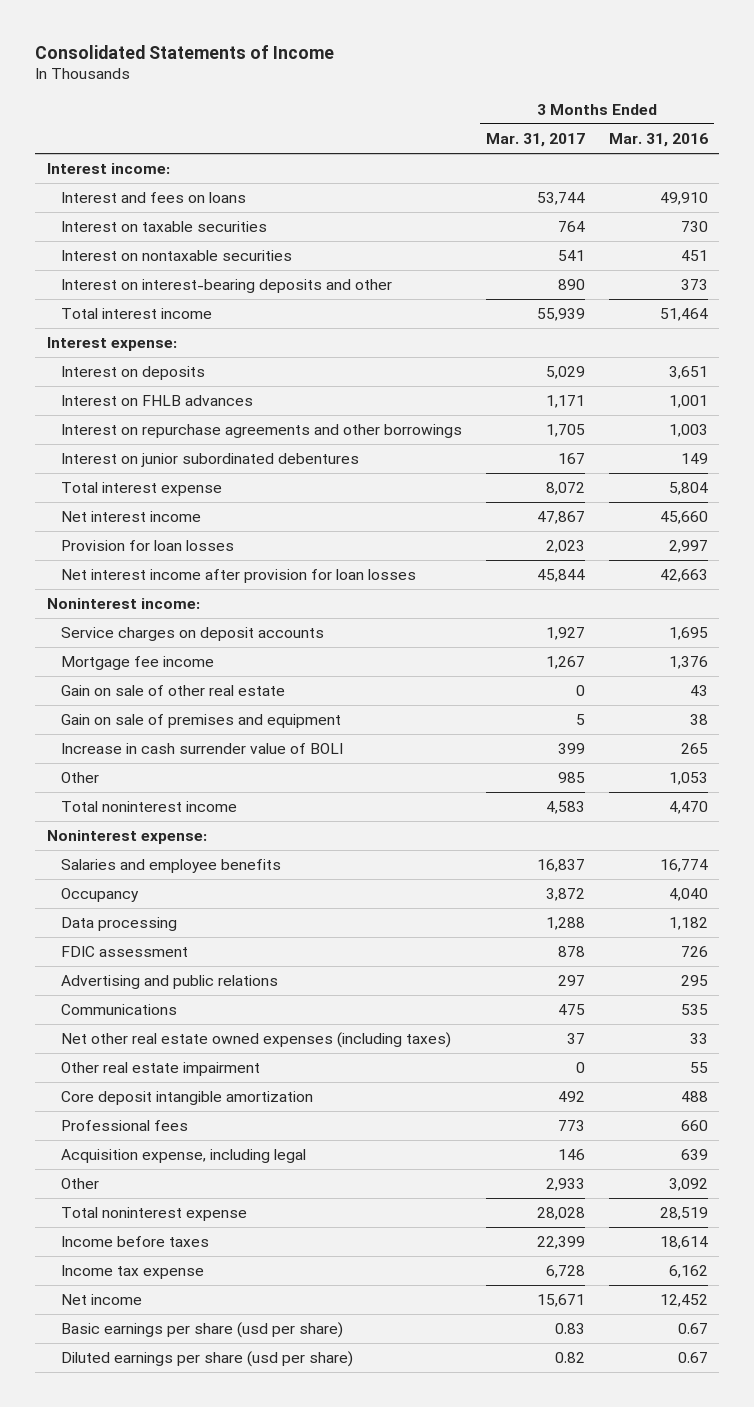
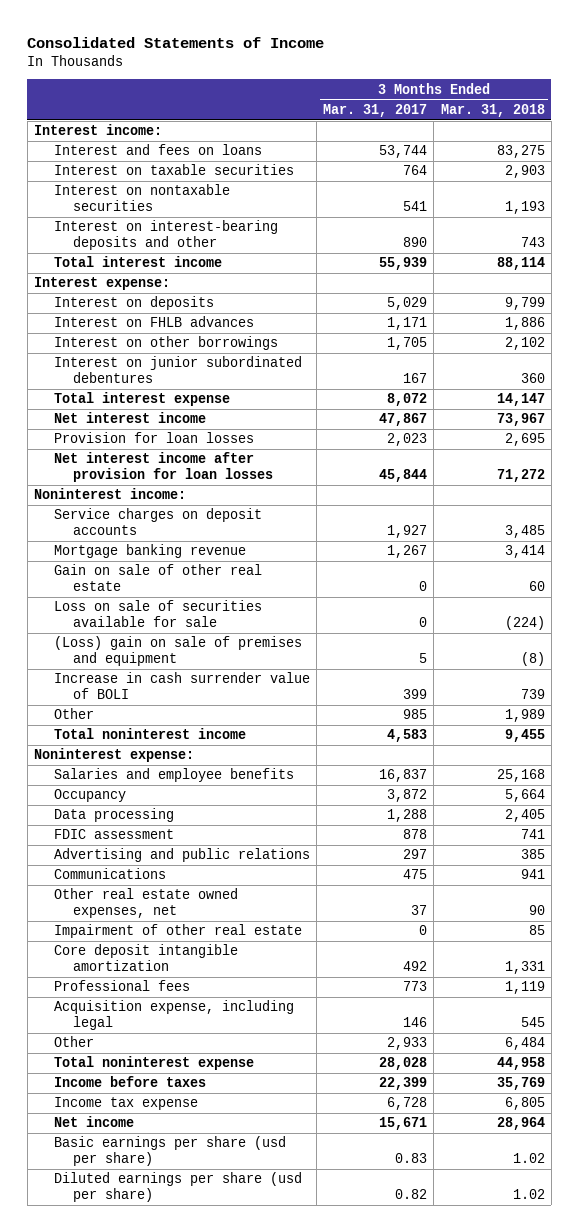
- | 3 Months Ended Mar. 31, 2017 | 3 Months Ended Mar. 31, 2016
+ | 3 Months Ended Mar. 31, 2017 | 3 Months Ended Mar. 31, 2018
- Interest on repurchase agreements and other borrowings | 1,705 | 1,003
+ Interest on other borrowings | 1,705 | 2,102
- Mortgage fee income | 1,267 | 1,376
+ Mortgage banking revenue | 1,267 | 3,414
- Gain on sale of premises and equipment | 5 | 38
+ Loss on sale of securities available for sale | 0 | (224)
+ (Loss) gain on sale of premises and equipment | 5 | (8)
- Net other real estate owned expenses (including taxes) | 37 | 33
- Other real estate impairment | 0 | 55
+ Other real estate owned expenses, net | 37 | 90
+ Impairment of other real estate | 0 | 85

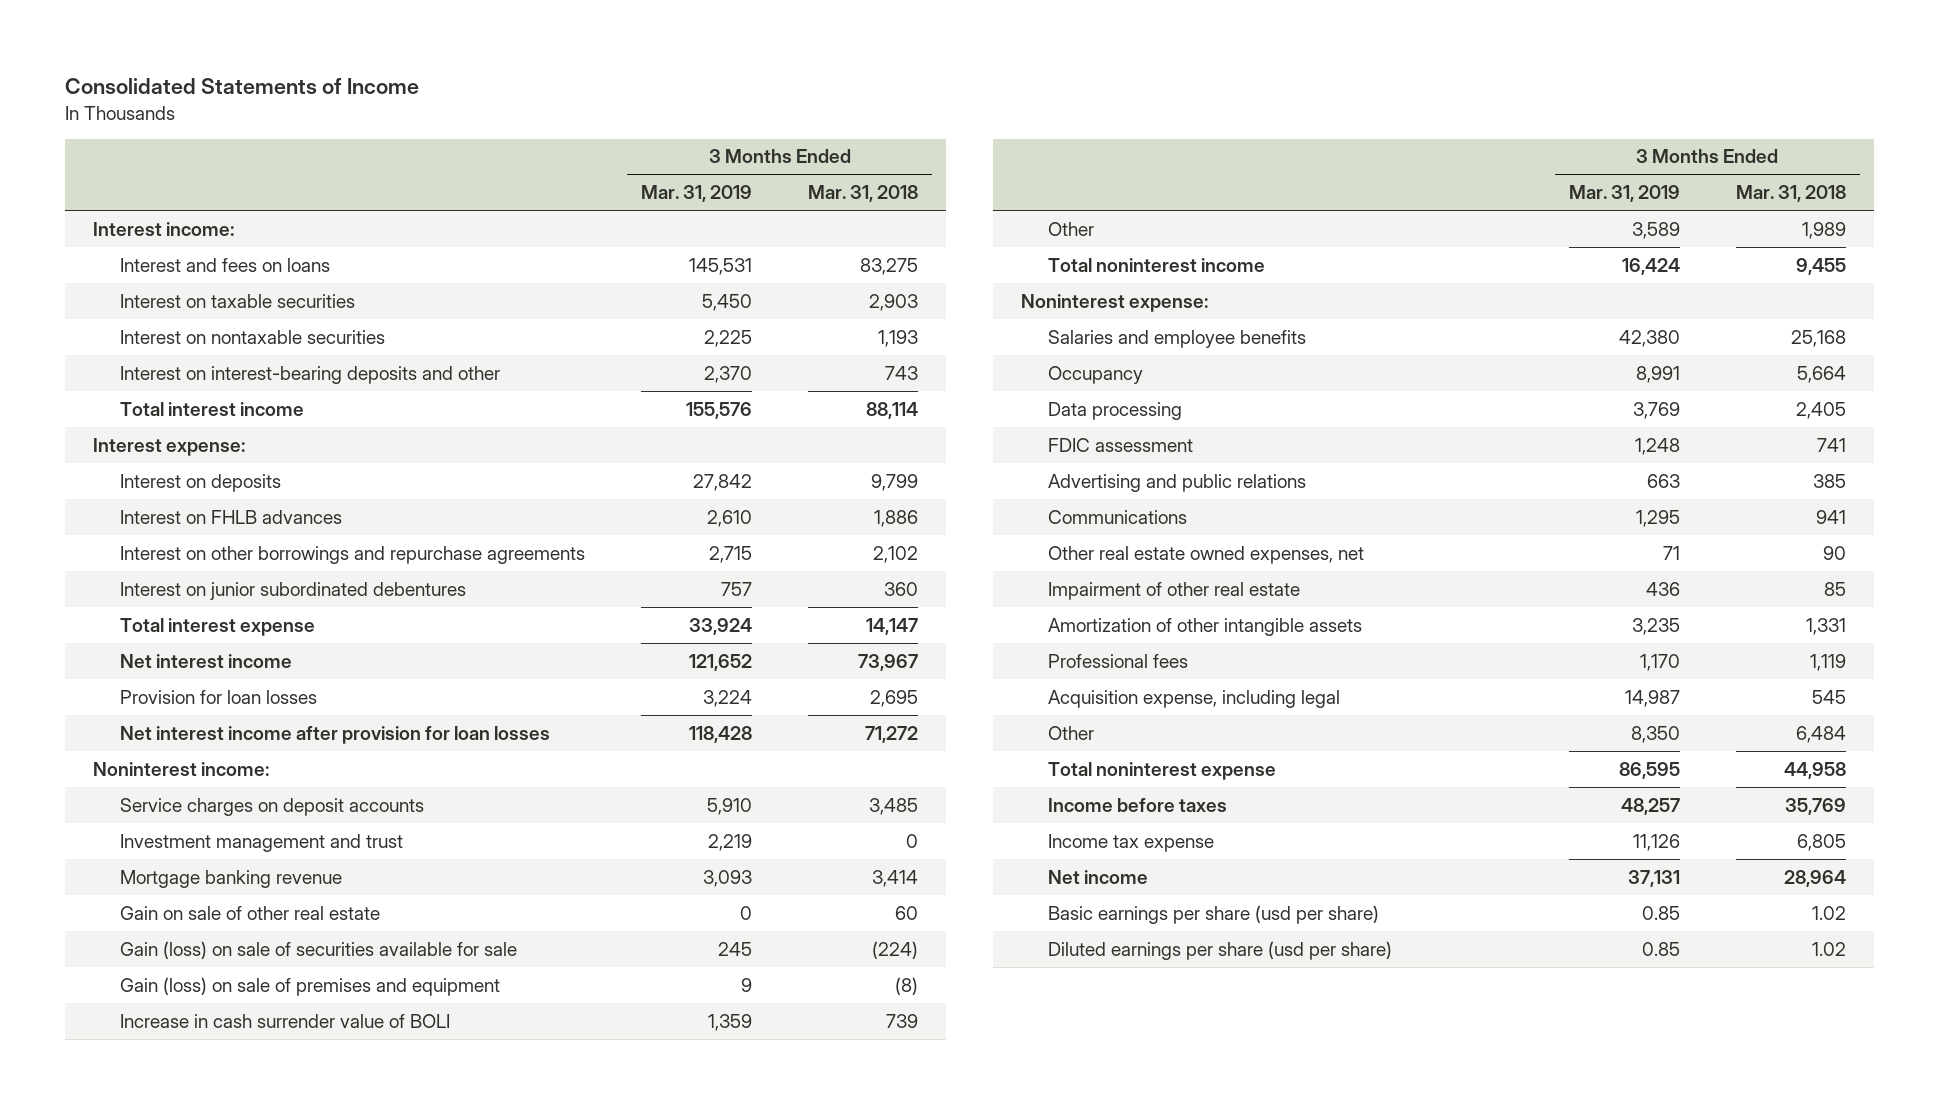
- | 3 Months Ended Mar. 31, 2017 | 3 Months Ended Mar. 31, 2018
+ | 3 Months Ended Mar. 31, 2019 | 3 Months Ended Mar. 31, 2018
- Interest on other borrowings | 1,705 | 2,102
+ Interest on other borrowings and repurchase agreements | 2,715 | 2,102
+ Investment management and trust | 2,219 | 0
- Loss on sale of securities available for sale | 0 | (224)
- (Loss) gain on sale of premises and equipment | 5 | (8)
+ Gain (loss) on sale of securities available for sale | 245 | (224)
+ Gain (loss) on sale of premises and equipment | 9 | (8)
- Core deposit intangible amortization | 492 | 1,331
+ Amortization of other intangible assets | 3,235 | 1,331

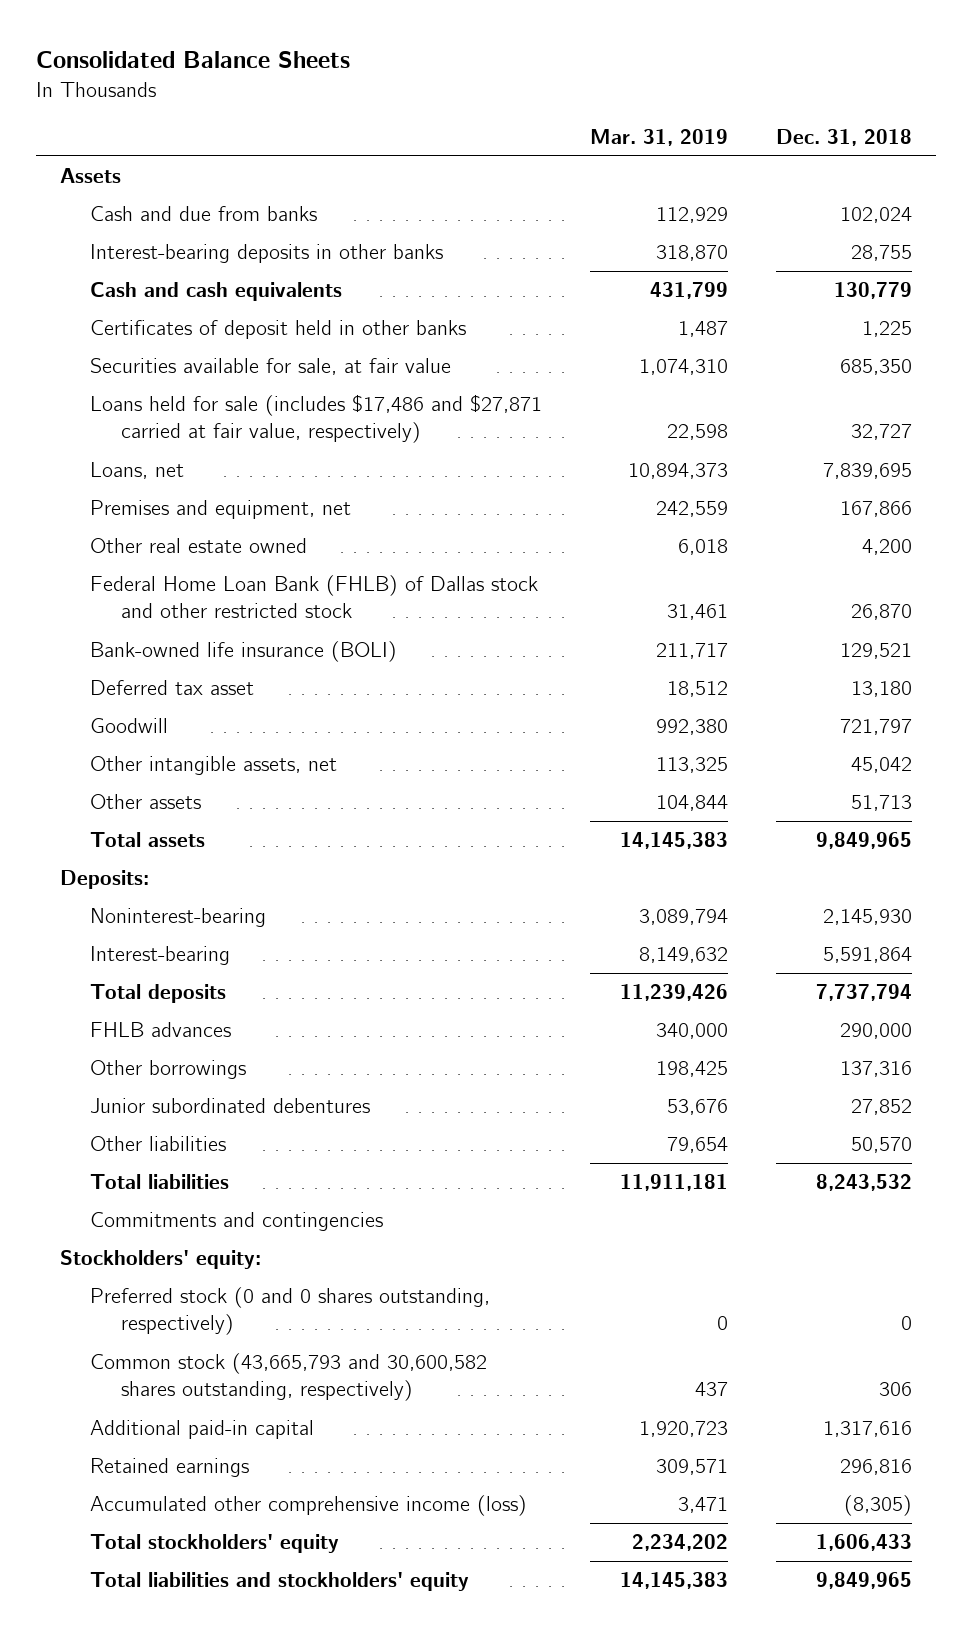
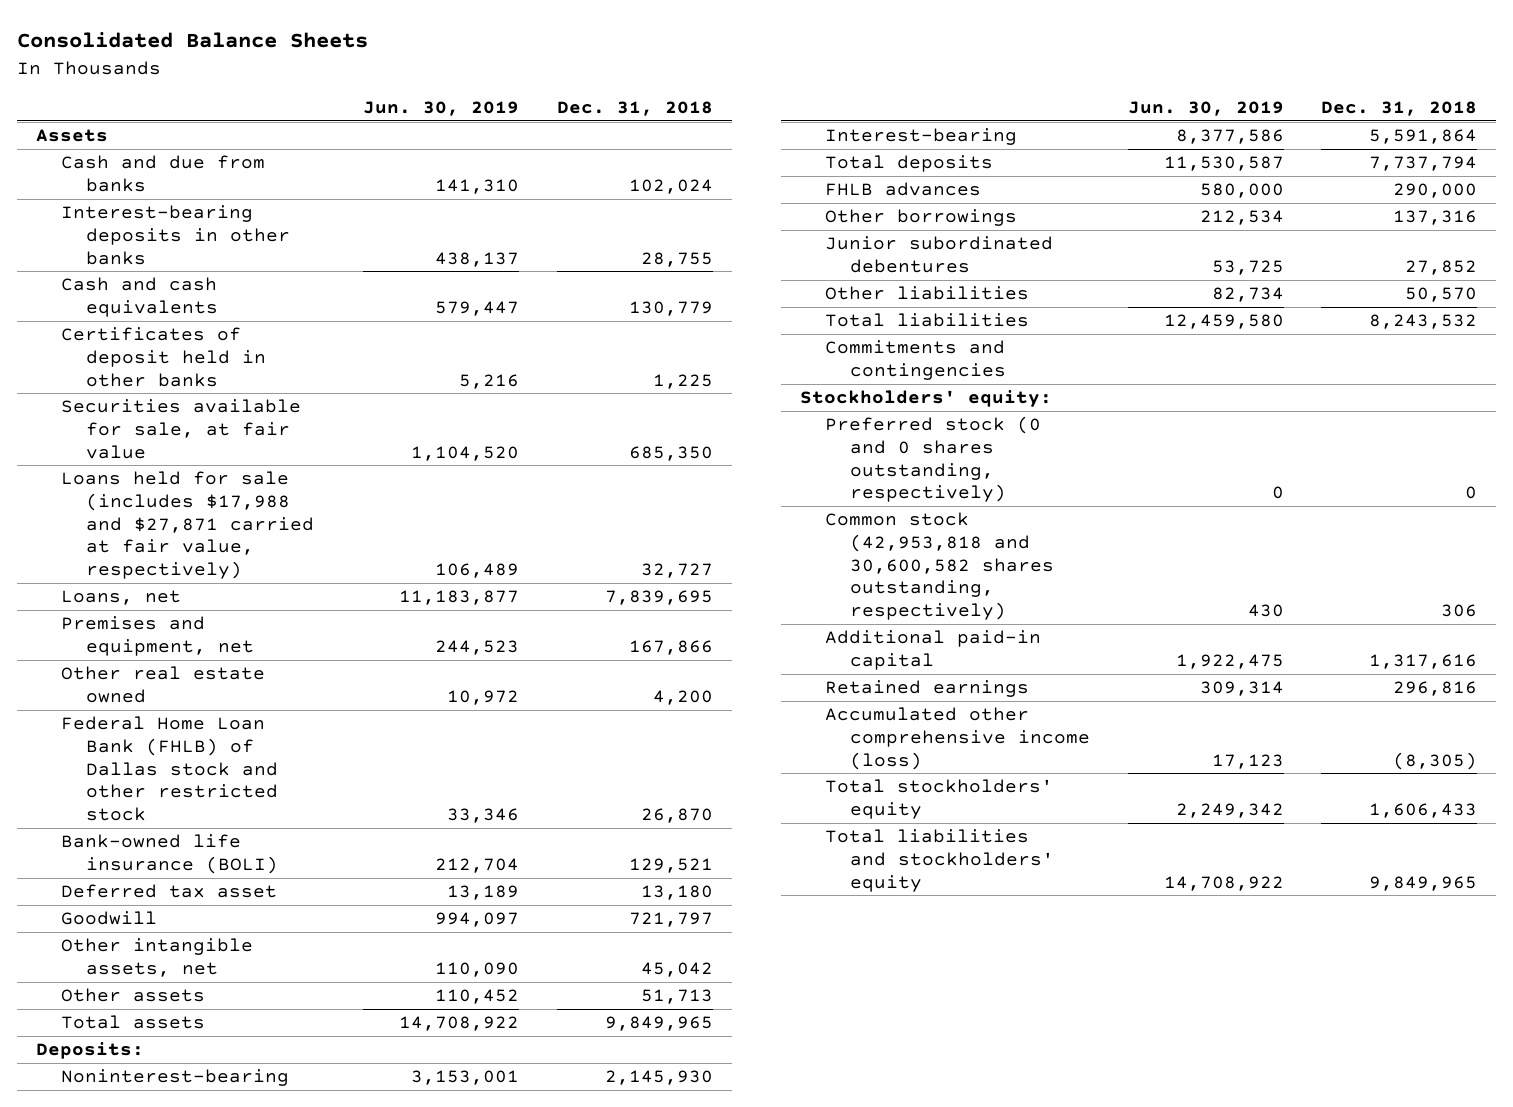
- | Mar. 31, 2019 | Dec. 31, 2018
+ | Jun. 30, 2019 | Dec. 31, 2018
- Loans held for sale (includes $17,486 and $27,871 carried at fair value, respectively) | 22,598 | 32,727
+ Loans held for sale (includes $17,988 and $27,871 carried at fair value, respectively) | 106,489 | 32,727
- Common stock (43,665,793 and 30,600,582 shares outstanding, respectively) | 437 | 306
+ Common stock (42,953,818 and 30,600,582 shares outstanding, respectively) | 430 | 306

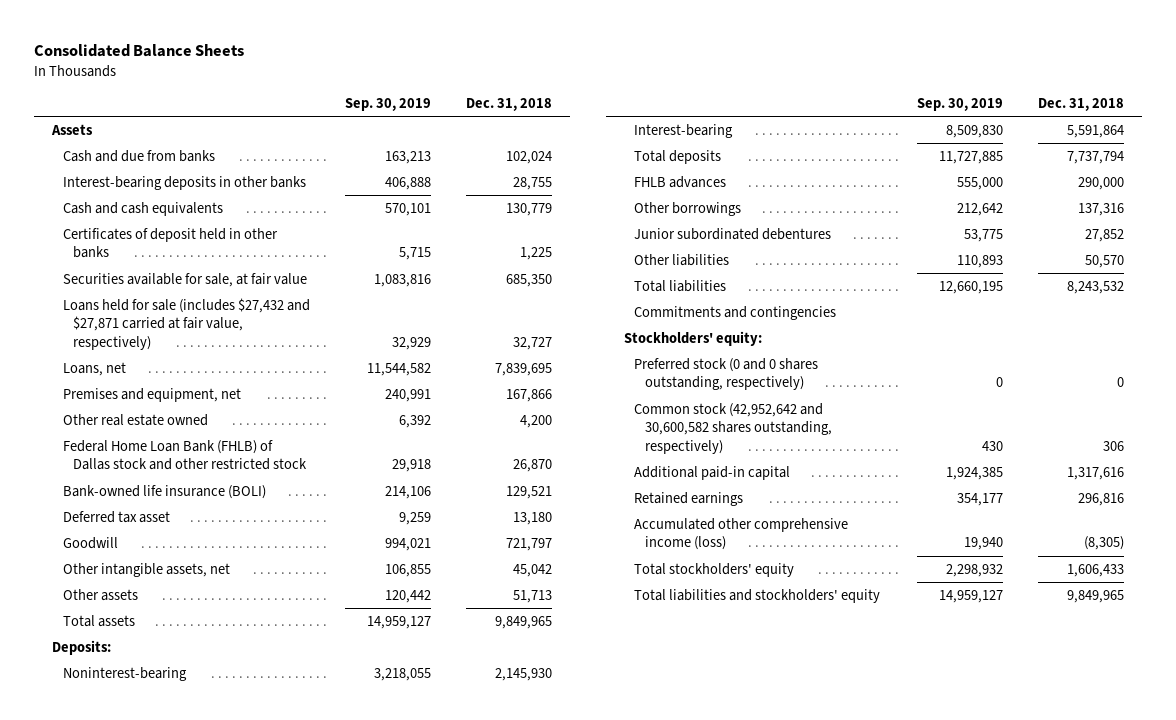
- | Jun. 30, 2019 | Dec. 31, 2018
+ | Sep. 30, 2019 | Dec. 31, 2018
- Loans held for sale (includes $17,988 and $27,871 carried at fair value, respectively) | 106,489 | 32,727
+ Loans held for sale (includes $27,432 and $27,871 carried at fair value, respectively) | 32,929 | 32,727
- Common stock (42,953,818 and 30,600,582 shares outstanding, respectively) | 430 | 306
+ Common stock (42,952,642 and 30,600,582 shares outstanding, respectively) | 430 | 306

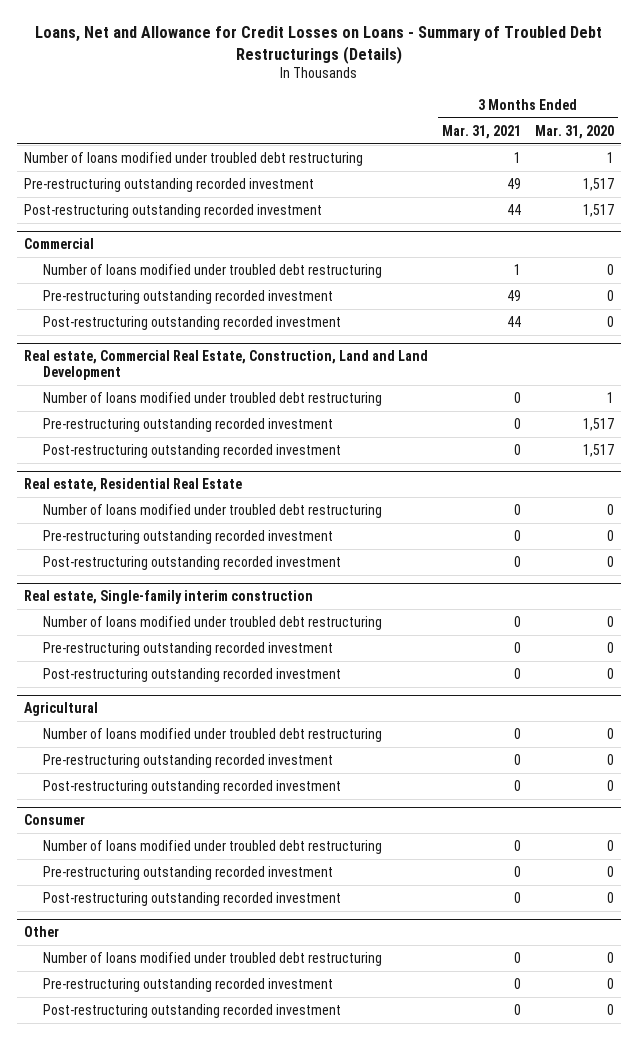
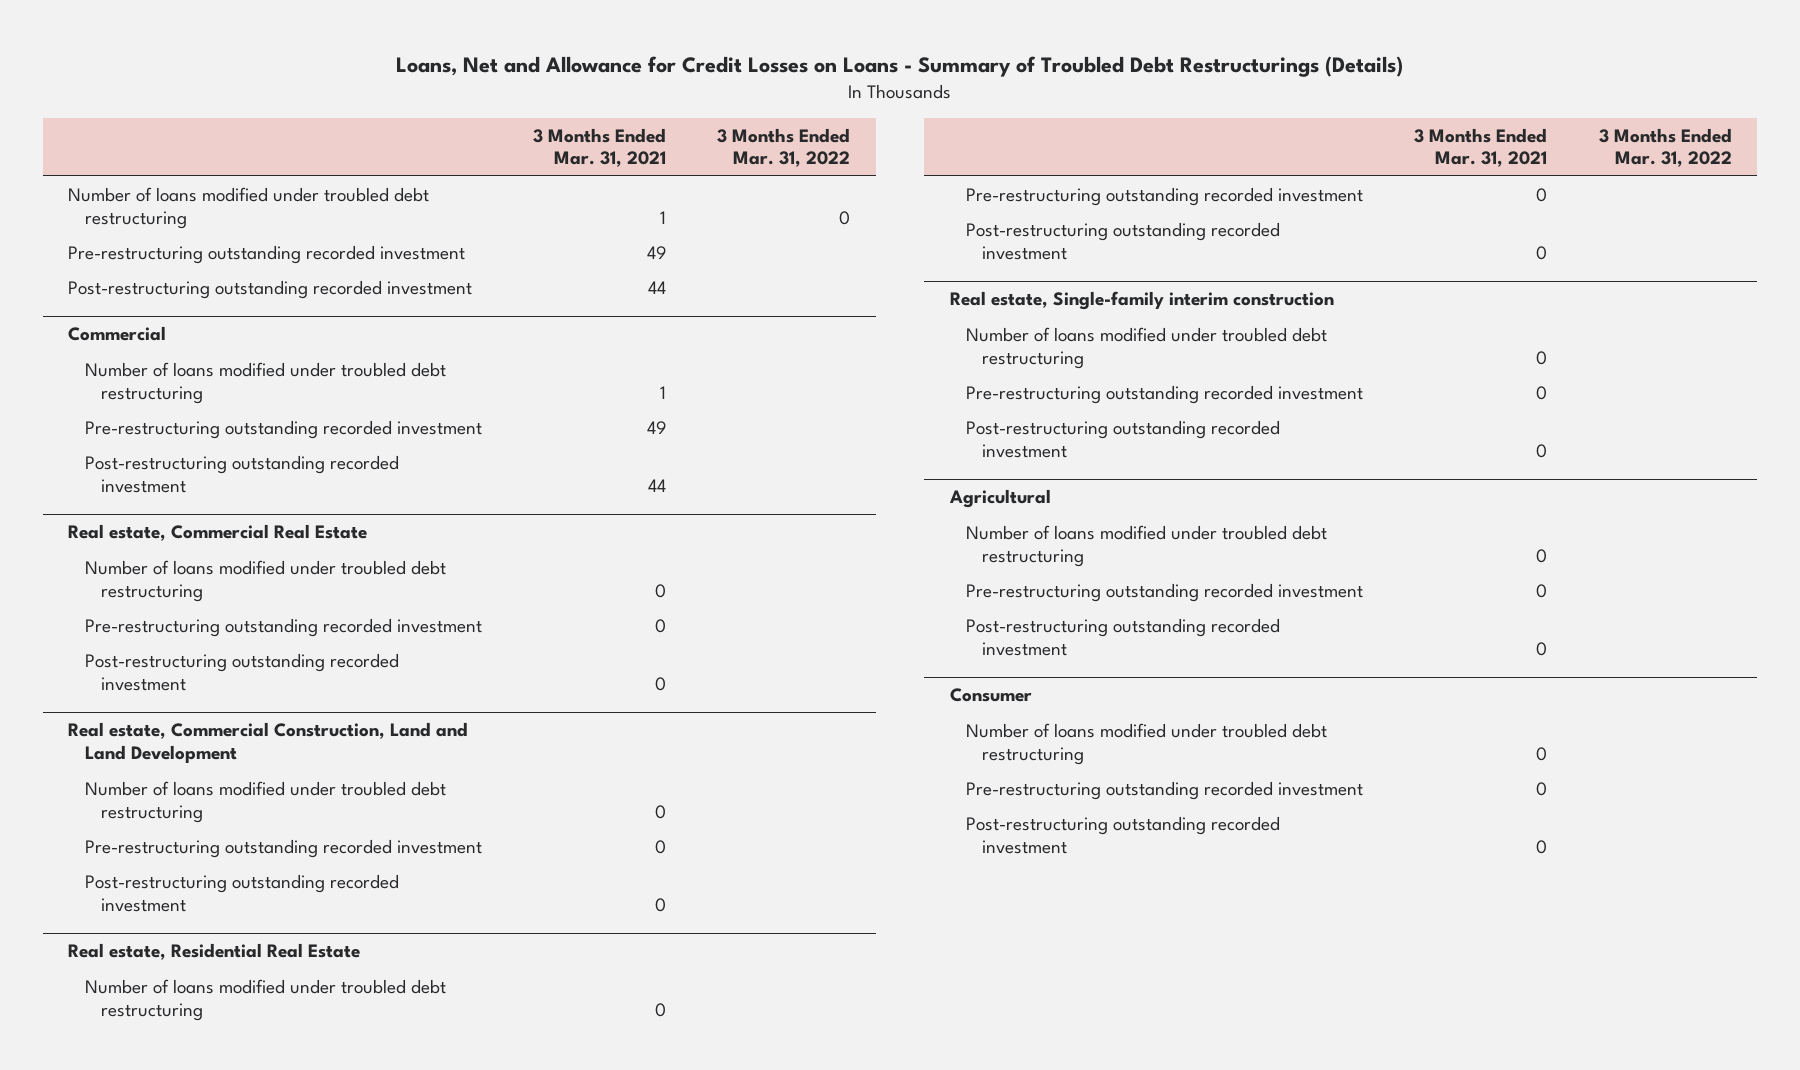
- | 3 Months Ended Mar. 31, 2021 | 3 Months Ended Mar. 31, 2020
+ | 3 Months Ended Mar. 31, 2021 | 3 Months Ended Mar. 31, 2022
- Real estate, Commercial Real Estate, Construction, Land and Land Development
+ Real estate, Commercial Real Estate
+ Real estate, Commercial Construction, Land and Land Development
+ Number of loans modified under troubled debt restructuring | 0 |
+ Pre-restructuring outstanding recorded investment | 0 |
+ Post-restructuring outstanding recorded investment | 0 |
- Other
- Number of loans modified under troubled debt restructuring | 0 | 0
- Pre-restructuring outstanding recorded investment | 0 | 0
- Post-restructuring outstanding recorded investment | 0 | 0

